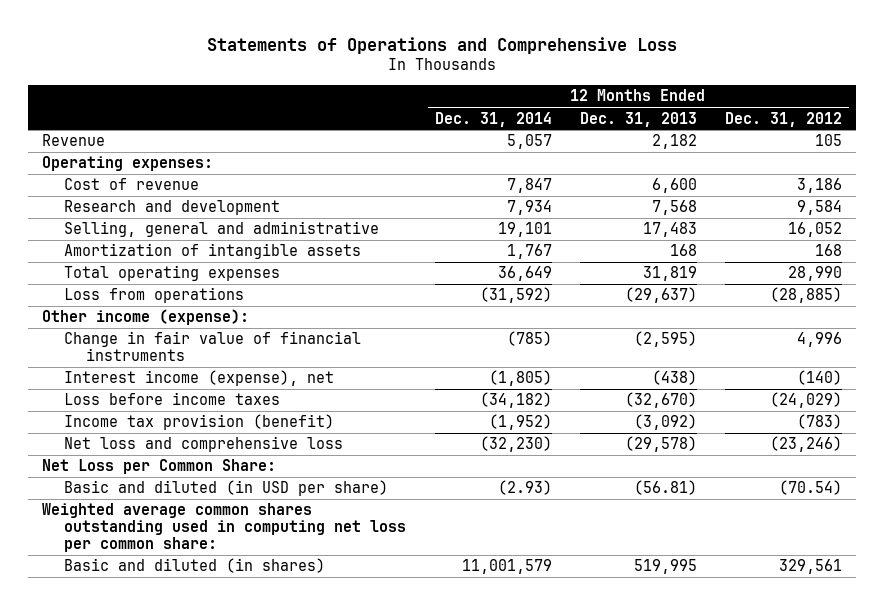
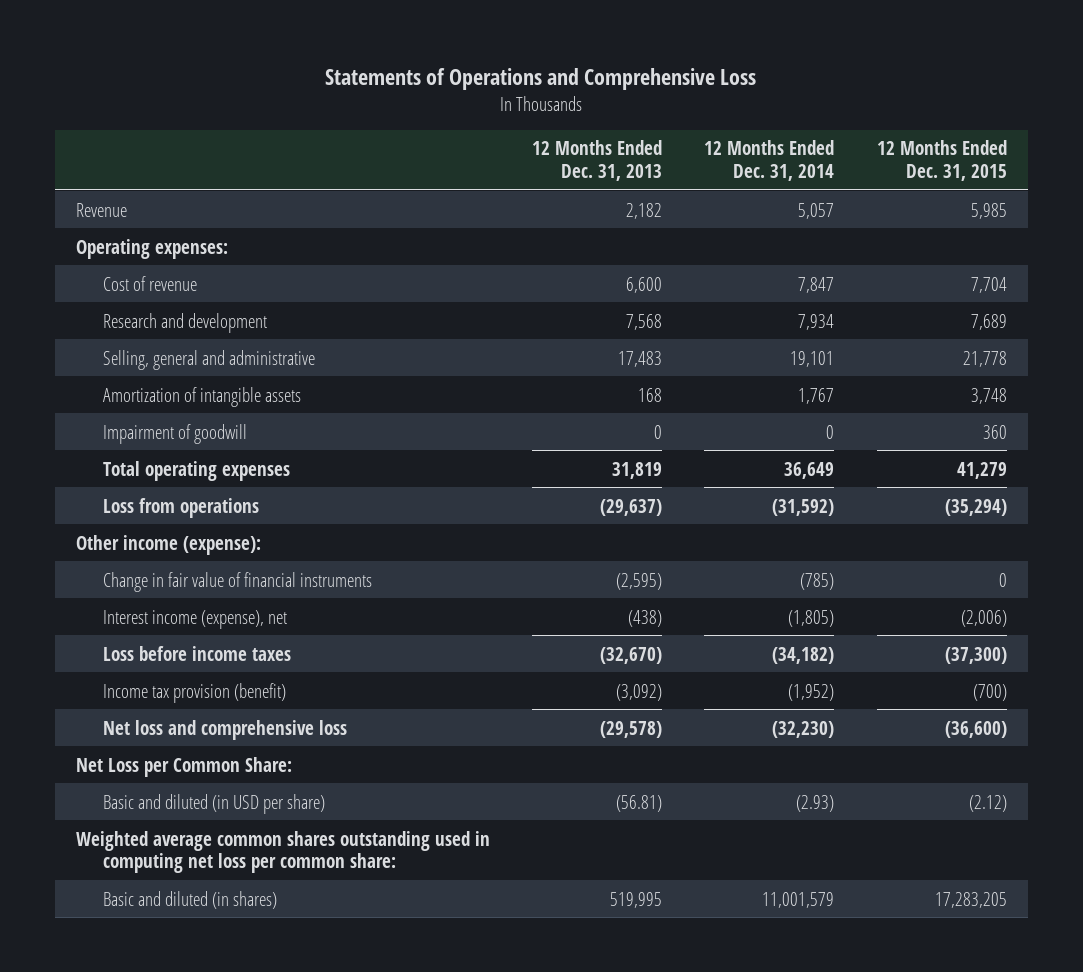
- | 12 Months Ended Dec. 31, 2014 | 12 Months Ended Dec. 31, 2013 | 12 Months Ended Dec. 31, 2012
+ | 12 Months Ended Dec. 31, 2013 | 12 Months Ended Dec. 31, 2014 | 12 Months Ended Dec. 31, 2015
+ Impairment of goodwill | 0 | 0 | 360

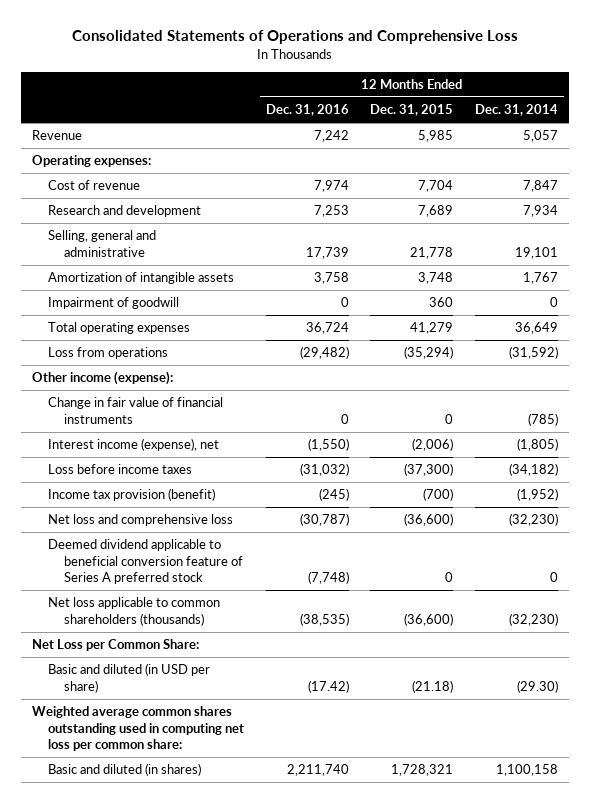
- Statements of Operations and Comprehensive Loss
+ Consolidated Statements of Operations and Comprehensive Loss
- | 12 Months Ended Dec. 31, 2013 | 12 Months Ended Dec. 31, 2014 | 12 Months Ended Dec. 31, 2015
+ | 12 Months Ended Dec. 31, 2016 | 12 Months Ended Dec. 31, 2015 | 12 Months Ended Dec. 31, 2014
+ Deemed dividend applicable to beneficial conversion feature of Series A preferred stock | (7,748) | 0 | 0
+ Net loss applicable to common shareholders (thousands) | (38,535) | (36,600) | (32,230)
- Basic and diluted (in USD per share) | (56.81) | (2.93) | (2.12)
+ Basic and diluted (in USD per share) | (17.42) | (21.18) | (29.30)
- Basic and diluted (in shares) | 519,995 | 11,001,579 | 17,283,205
+ Basic and diluted (in shares) | 2,211,740 | 1,728,321 | 1,100,158

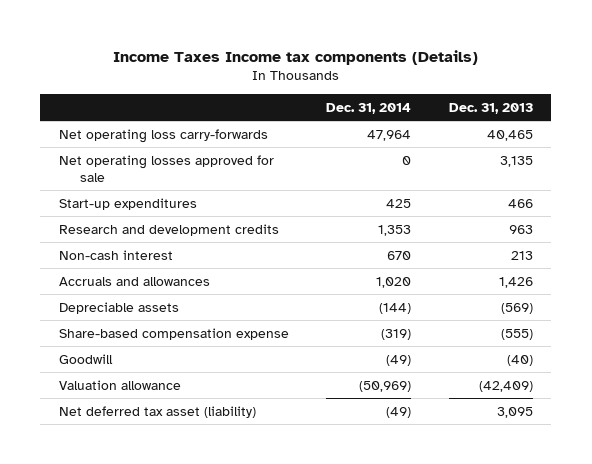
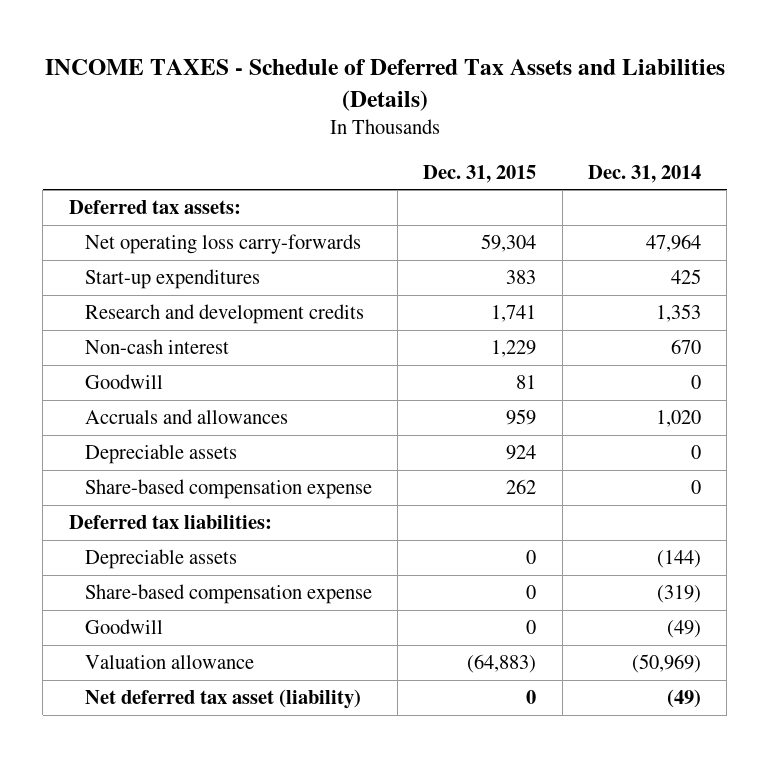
- Income Taxes Income tax components (Details)
+ INCOME TAXES - Schedule of Deferred Tax Assets and Liabilities (Details)
- | Dec. 31, 2014 | Dec. 31, 2013
+ | Dec. 31, 2015 | Dec. 31, 2014
+ Deferred tax assets:
- Net operating losses approved for sale | 0 | 3,135
+ Goodwill | 81 | 0
+ Depreciable assets | 924 | 0
+ Share-based compensation expense | 262 | 0
+ Deferred tax liabilities:

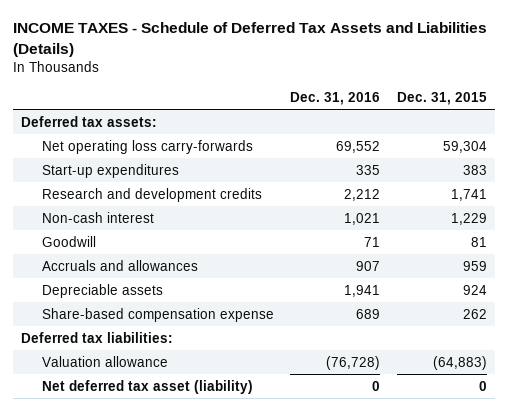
- | Dec. 31, 2015 | Dec. 31, 2014
+ | Dec. 31, 2016 | Dec. 31, 2015
- Depreciable assets | 0 | (144)
- Share-based compensation expense | 0 | (319)
- Goodwill | 0 | (49)

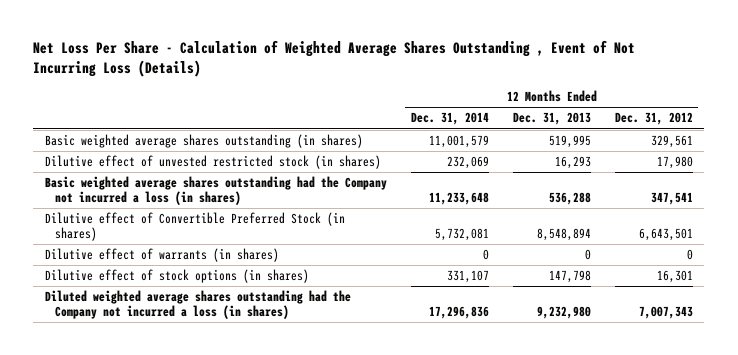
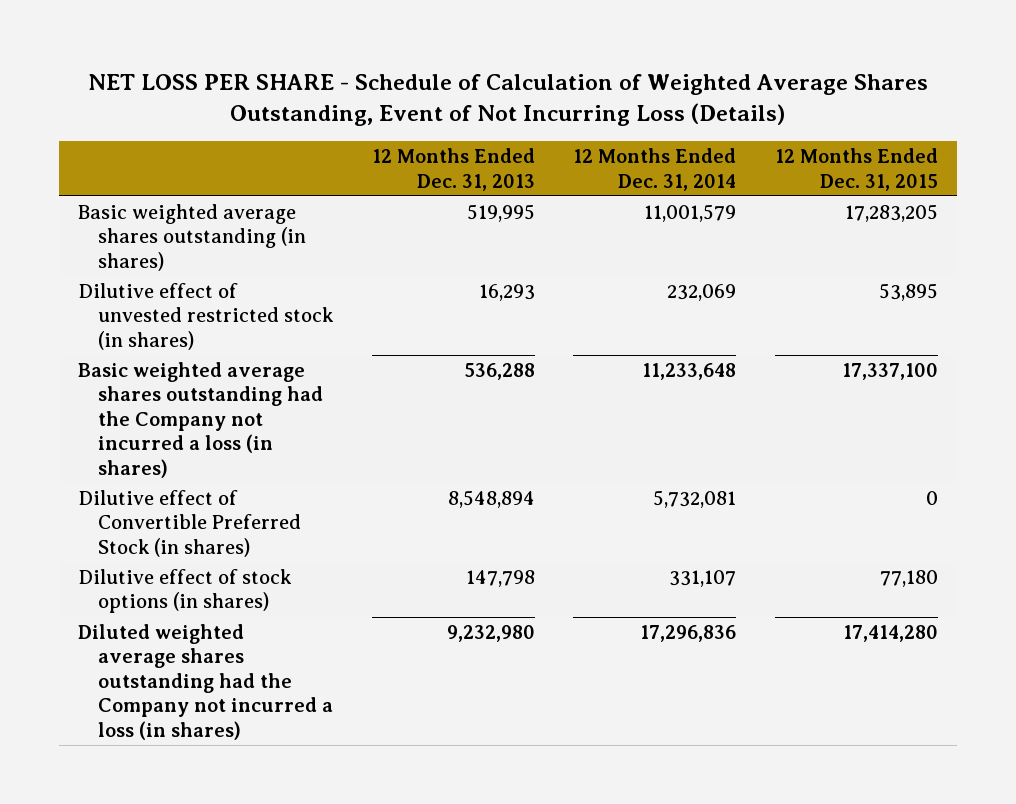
- Net Loss Per Share - Calculation of Weighted Average Shares Outstanding , Event of Not Incurring Loss (Details)
+ NET LOSS PER SHARE - Schedule of Calculation of Weighted Average Shares Outstanding, Event of Not Incurring Loss (Details)
- | 12 Months Ended Dec. 31, 2014 | 12 Months Ended Dec. 31, 2013 | 12 Months Ended Dec. 31, 2012
+ | 12 Months Ended Dec. 31, 2013 | 12 Months Ended Dec. 31, 2014 | 12 Months Ended Dec. 31, 2015
- Dilutive effect of warrants (in shares) | 0 | 0 | 0

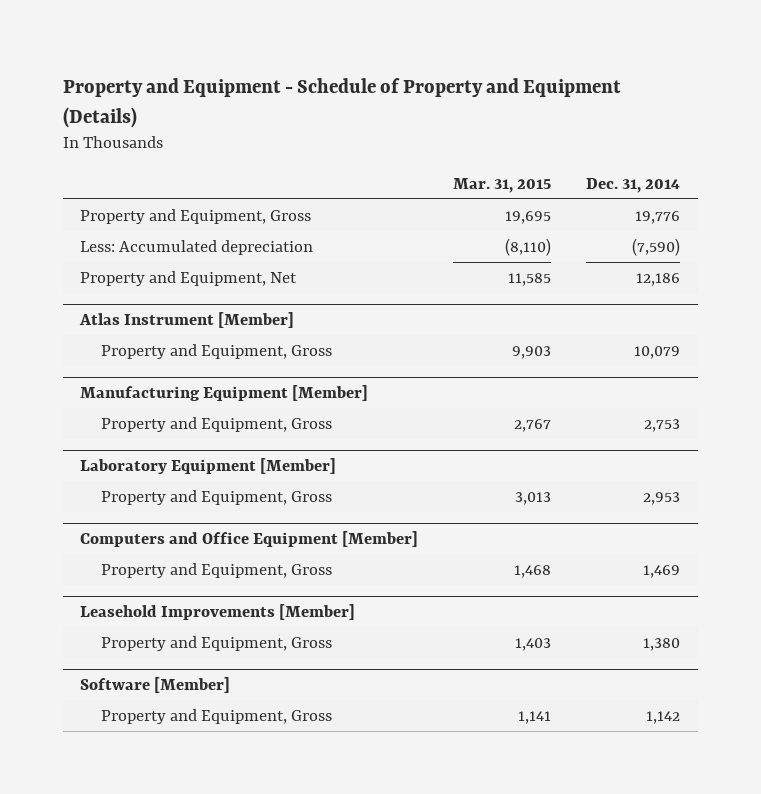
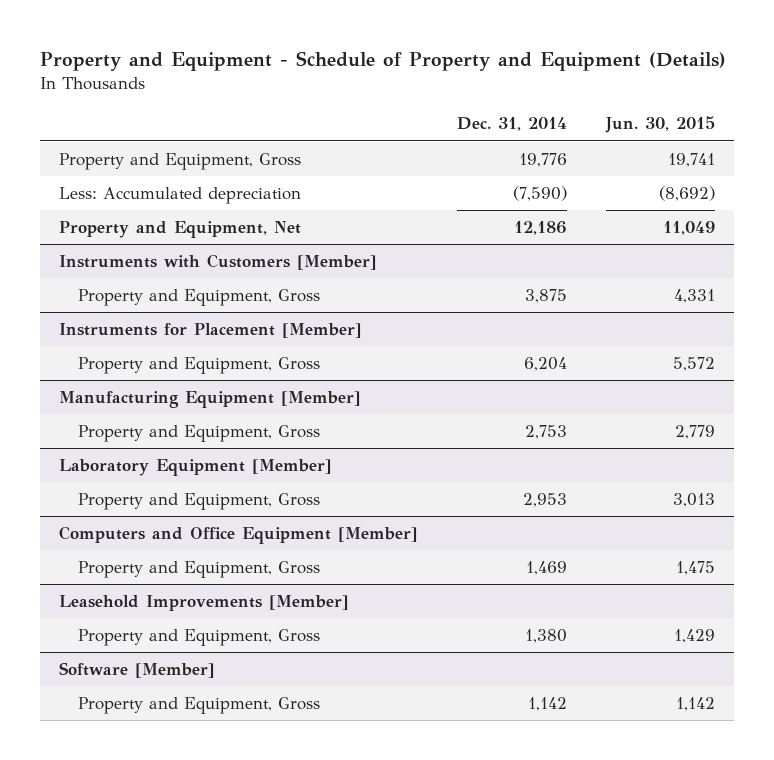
- | Mar. 31, 2015 | Dec. 31, 2014
+ | Dec. 31, 2014 | Jun. 30, 2015
- Atlas Instrument [Member]
- Property and Equipment, Gross | 9,903 | 10,079
+ Instruments with Customers [Member]
+ Property and Equipment, Gross | 3,875 | 4,331
+ Instruments for Placement [Member]
+ Property and Equipment, Gross | 6,204 | 5,572

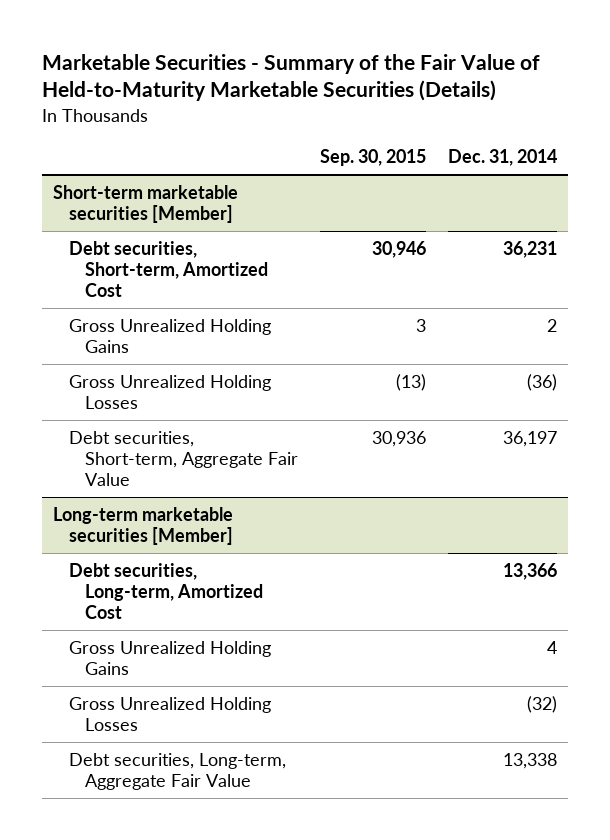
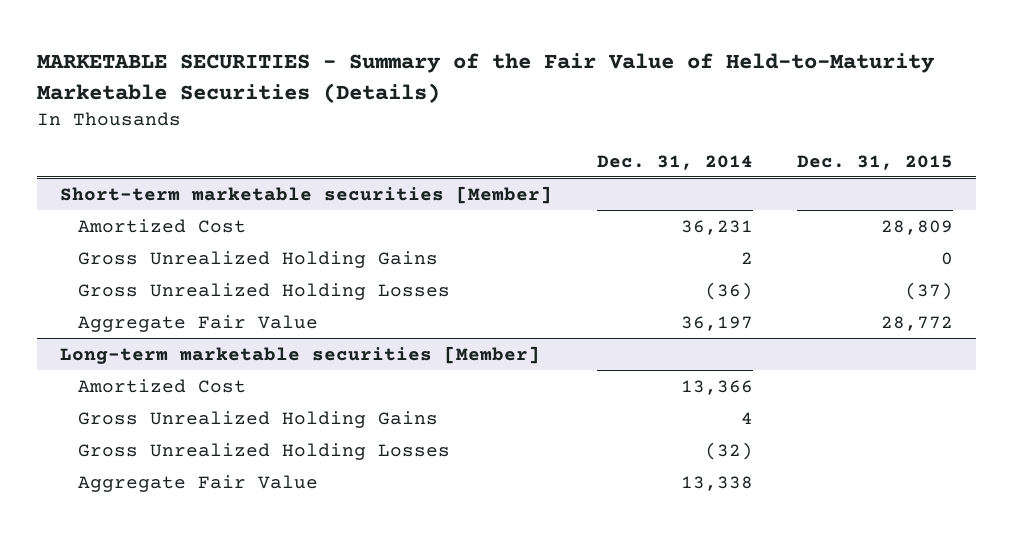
- Marketable Securities - Summary of the Fair Value of Held-to-Maturity Marketable Securities (Details)
+ MARKETABLE SECURITIES - Summary of the Fair Value of Held-to-Maturity Marketable Securities (Details)
- | Sep. 30, 2015 | Dec. 31, 2014
+ | Dec. 31, 2014 | Dec. 31, 2015
@ Short-term marketable securities [Member]
- Debt securities, Short-term, Amortized Cost | 30,946 | 36,231
+ Amortized Cost | 36,231 | 28,809
- Debt securities, Short-term, Aggregate Fair Value | 30,936 | 36,197
+ Aggregate Fair Value | 36,197 | 28,772
@ Long-term marketable securities [Member]
- Debt securities, Long-term, Amortized Cost | | 13,366
+ Amortized Cost | 13,366 |
- Debt securities, Long-term, Aggregate Fair Value | | 13,338
+ Aggregate Fair Value | 13,338 |

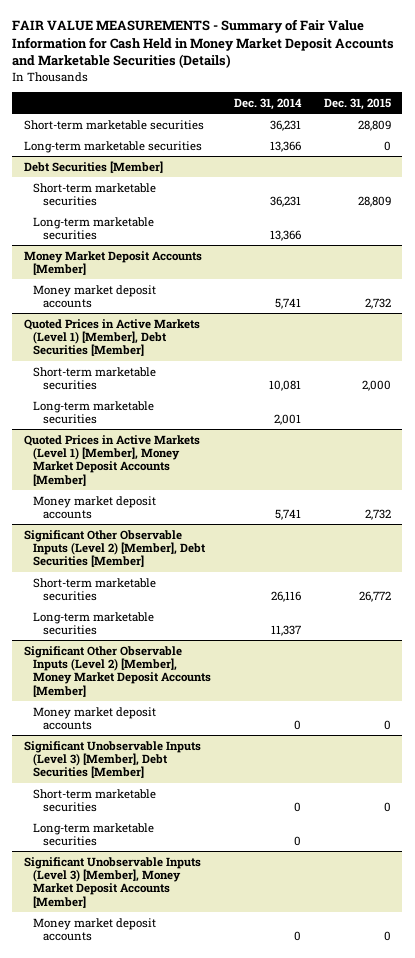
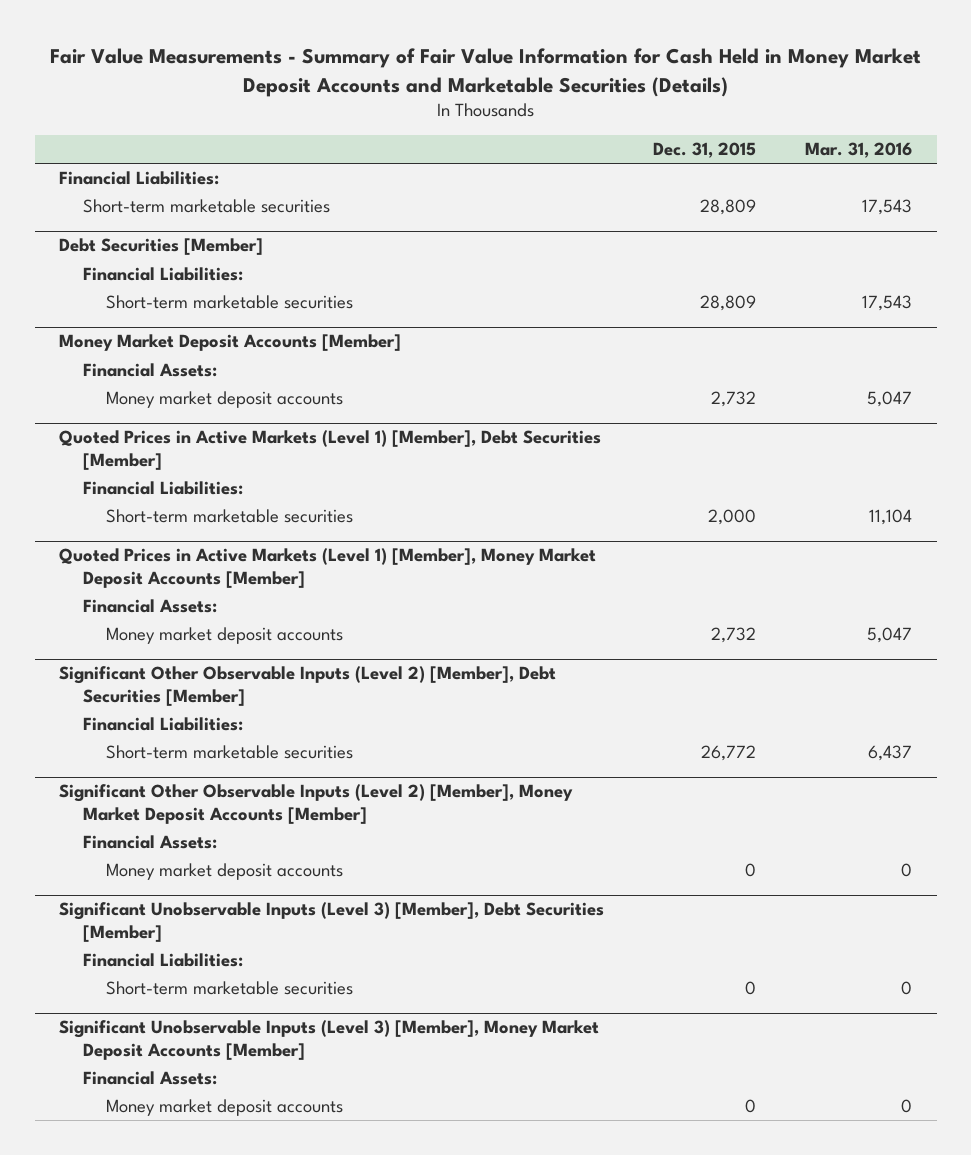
- FAIR VALUE MEASUREMENTS - Summary of Fair Value Information for Cash Held in Money Market Deposit Accounts and Marketable Securities (Details)
+ Fair Value Measurements - Summary of Fair Value Information for Cash Held in Money Market Deposit Accounts and Marketable Securities (Details)
- | Dec. 31, 2014 | Dec. 31, 2015
+ | Dec. 31, 2015 | Mar. 31, 2016
+ Financial Liabilities:
- Long-term marketable securities | 13,366 | 0
@ Debt Securities [Member]
+ Financial Liabilities:
- Long-term marketable securities | 13,366 |
@ Money Market Deposit Accounts [Member]
+ Financial Assets:
@ Quoted Prices in Active Markets (Level 1) [Member], Debt Securities [Member]
+ Financial Liabilities:
- Long-term marketable securities | 2,001 |
@ Quoted Prices in Active Markets (Level 1) [Member], Money Market Deposit Accounts [Member]
+ Financial Assets:
@ Significant Other Observable Inputs (Level 2) [Member], Debt Securities [Member]
+ Financial Liabilities:
- Long-term marketable securities | 11,337 |
@ Significant Other Observable Inputs (Level 2) [Member], Money Market Deposit Accounts [Member]
+ Financial Assets:
@ Significant Unobservable Inputs (Level 3) [Member], Debt Securities [Member]
+ Financial Liabilities:
- Long-term marketable securities | 0 |
@ Significant Unobservable Inputs (Level 3) [Member], Money Market Deposit Accounts [Member]
+ Financial Assets:

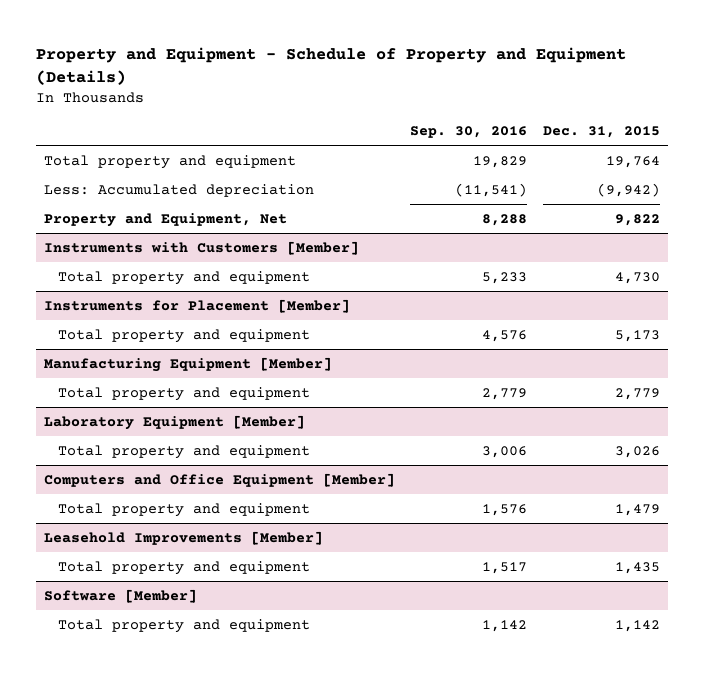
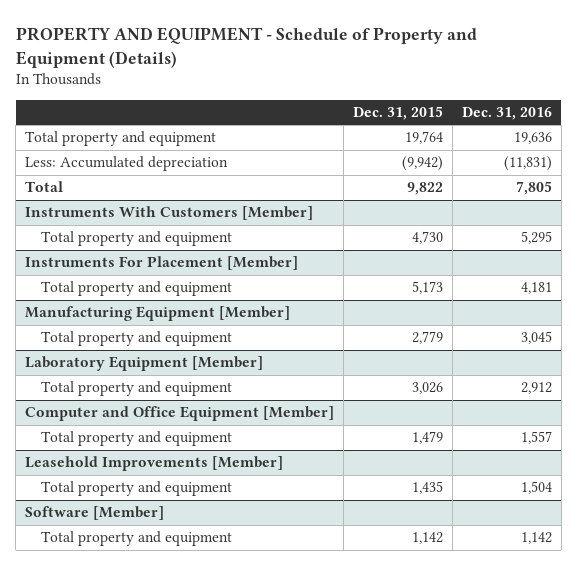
- Property and Equipment - Schedule of Property and Equipment (Details)
+ PROPERTY AND EQUIPMENT - Schedule of Property and Equipment (Details)
- | Sep. 30, 2016 | Dec. 31, 2015
+ | Dec. 31, 2015 | Dec. 31, 2016
- Property and Equipment, Net | 8,288 | 9,822
- Instruments with Customers [Member]
+ Total | 9,822 | 7,805
+ Instruments With Customers [Member]
- Instruments for Placement [Member]
+ Instruments For Placement [Member]
- Computers and Office Equipment [Member]
+ Computer and Office Equipment [Member]

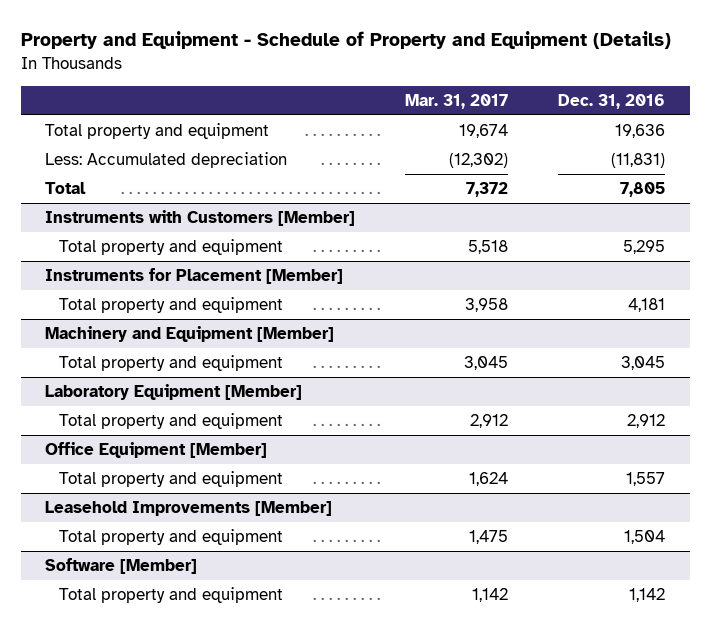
- PROPERTY AND EQUIPMENT - Schedule of Property and Equipment (Details)
+ Property and Equipment - Schedule of Property and Equipment (Details)
- | Dec. 31, 2015 | Dec. 31, 2016
+ | Mar. 31, 2017 | Dec. 31, 2016
- Instruments With Customers [Member]
+ Instruments with Customers [Member]
- Instruments For Placement [Member]
+ Instruments for Placement [Member]
- Manufacturing Equipment [Member]
+ Machinery and Equipment [Member]
- Computer and Office Equipment [Member]
+ Office Equipment [Member]

